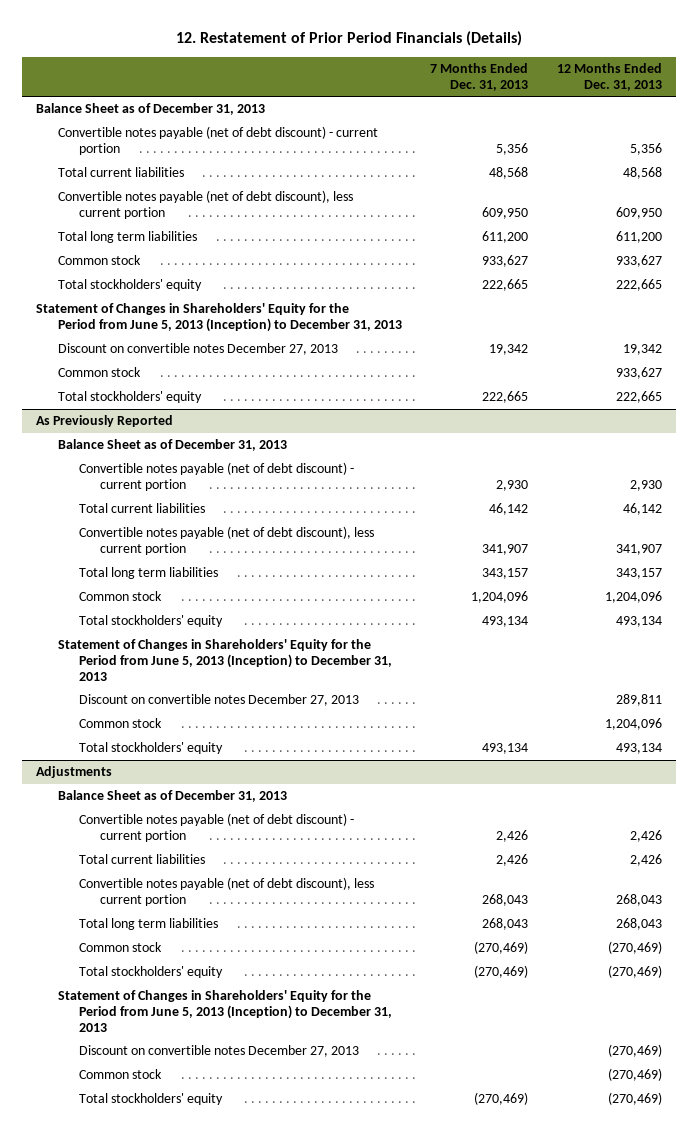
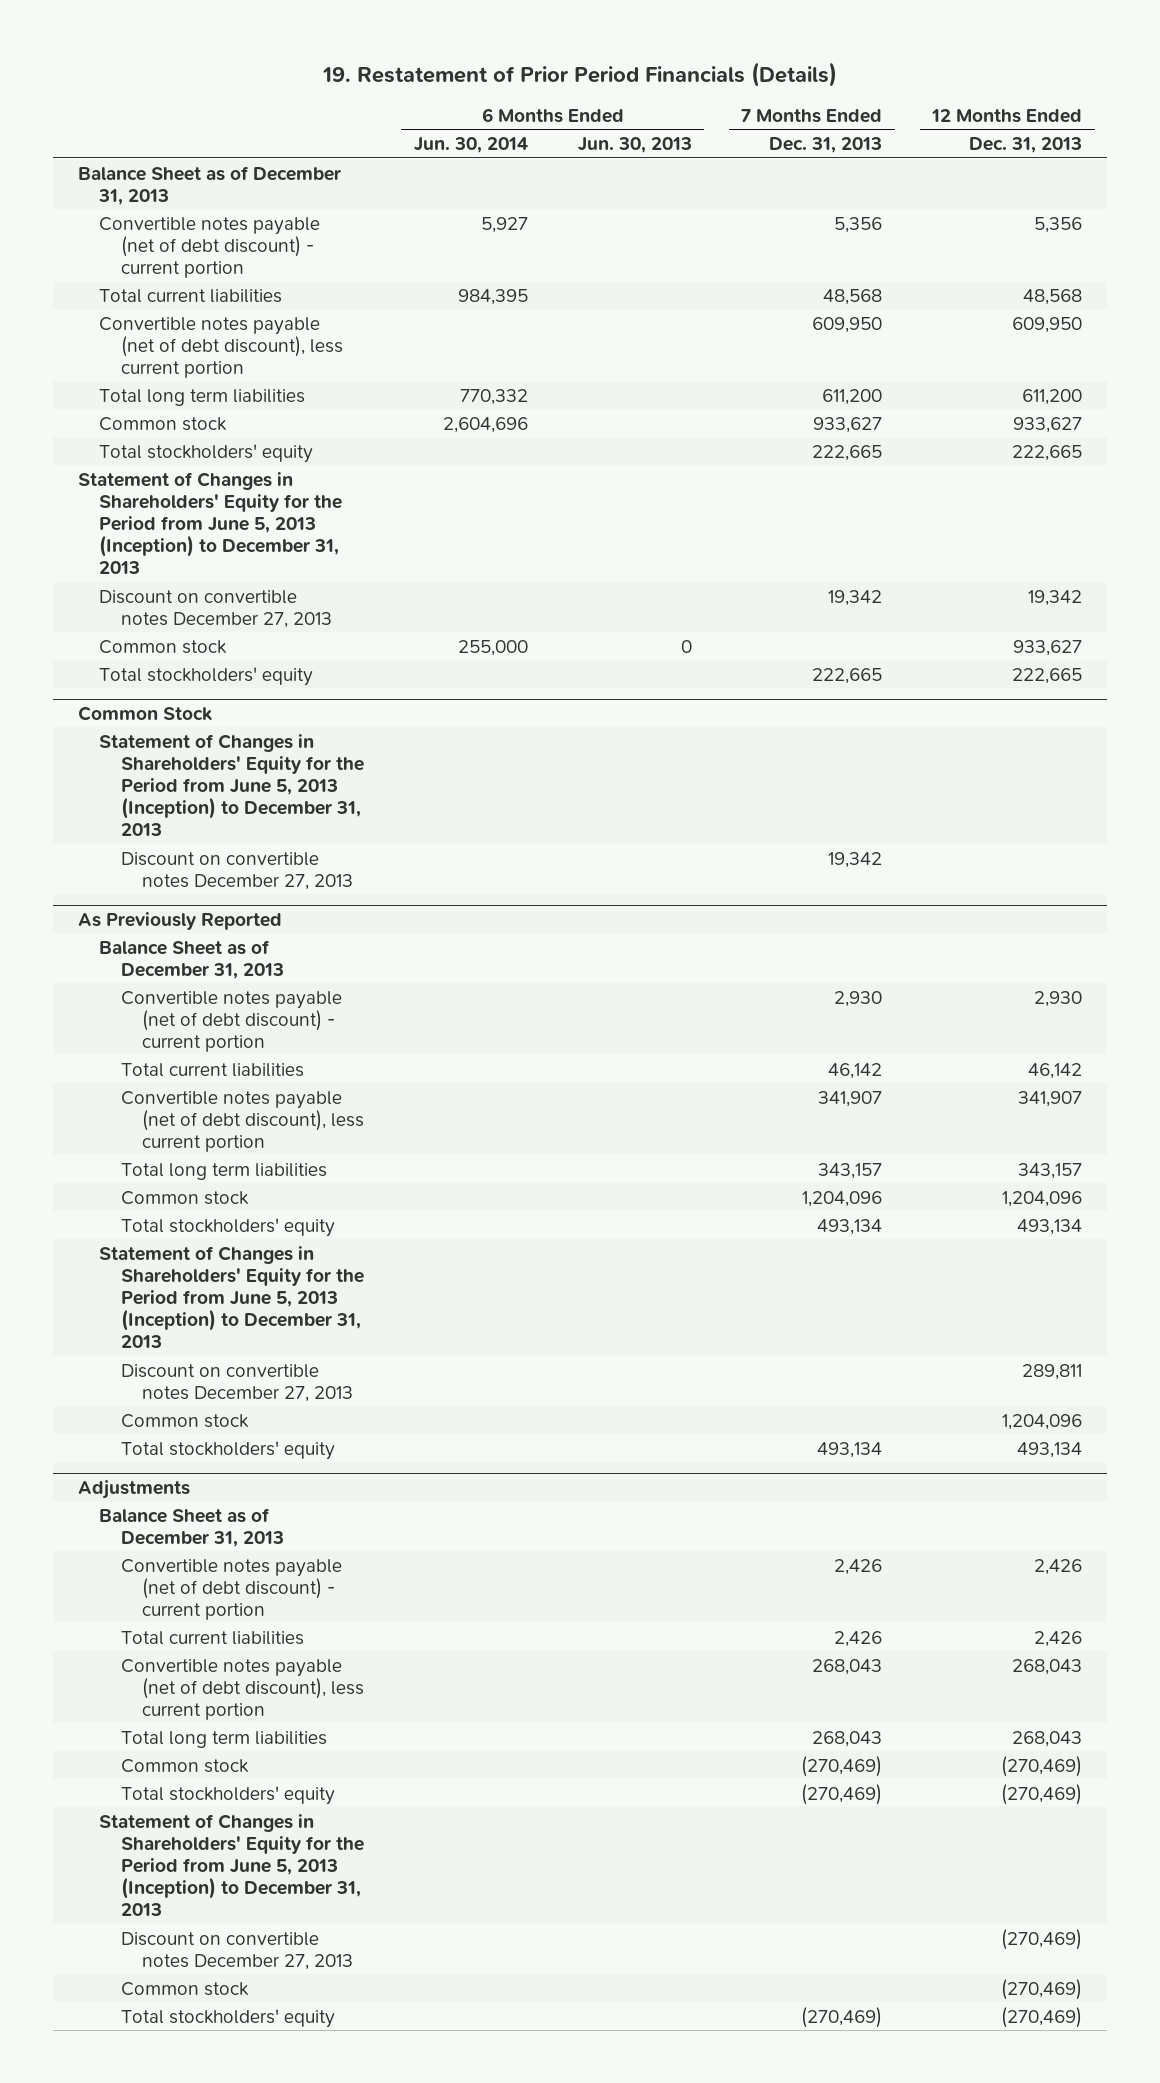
- 12. Restatement of Prior Period Financials (Details)
+ 19. Restatement of Prior Period Financials (Details)
- | 7 Months Ended Dec. 31, 2013 | 12 Months Ended Dec. 31, 2013
+ | 6 Months Ended Jun. 30, 2014 | 6 Months Ended Jun. 30, 2013 | 7 Months Ended Dec. 31, 2013 | 12 Months Ended Dec. 31, 2013
+ Common Stock
+ Statement of Changes in Shareholders' Equity for the Period from June 5, 2013 (Inception) to December 31, 2013
+ Discount on convertible notes December 27, 2013 | | | 19,342 |

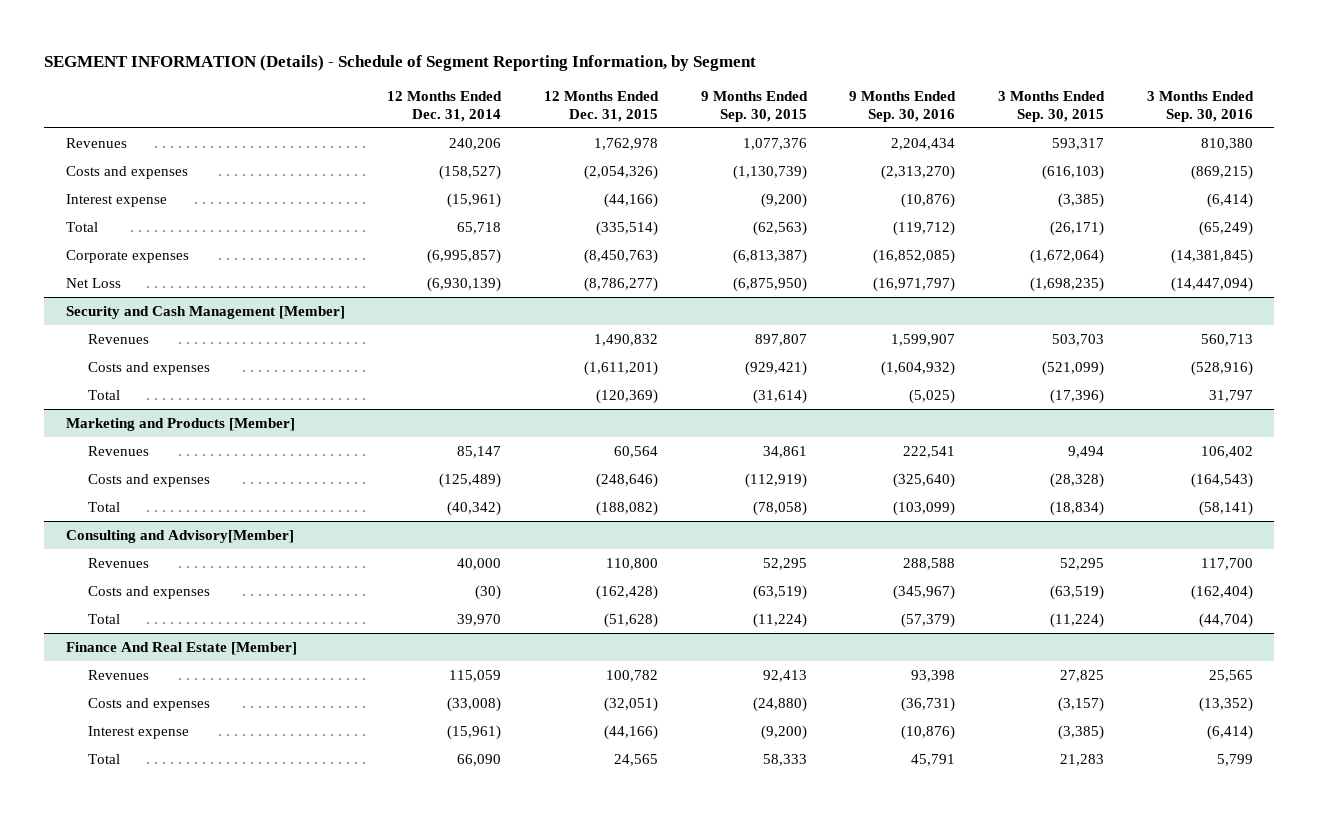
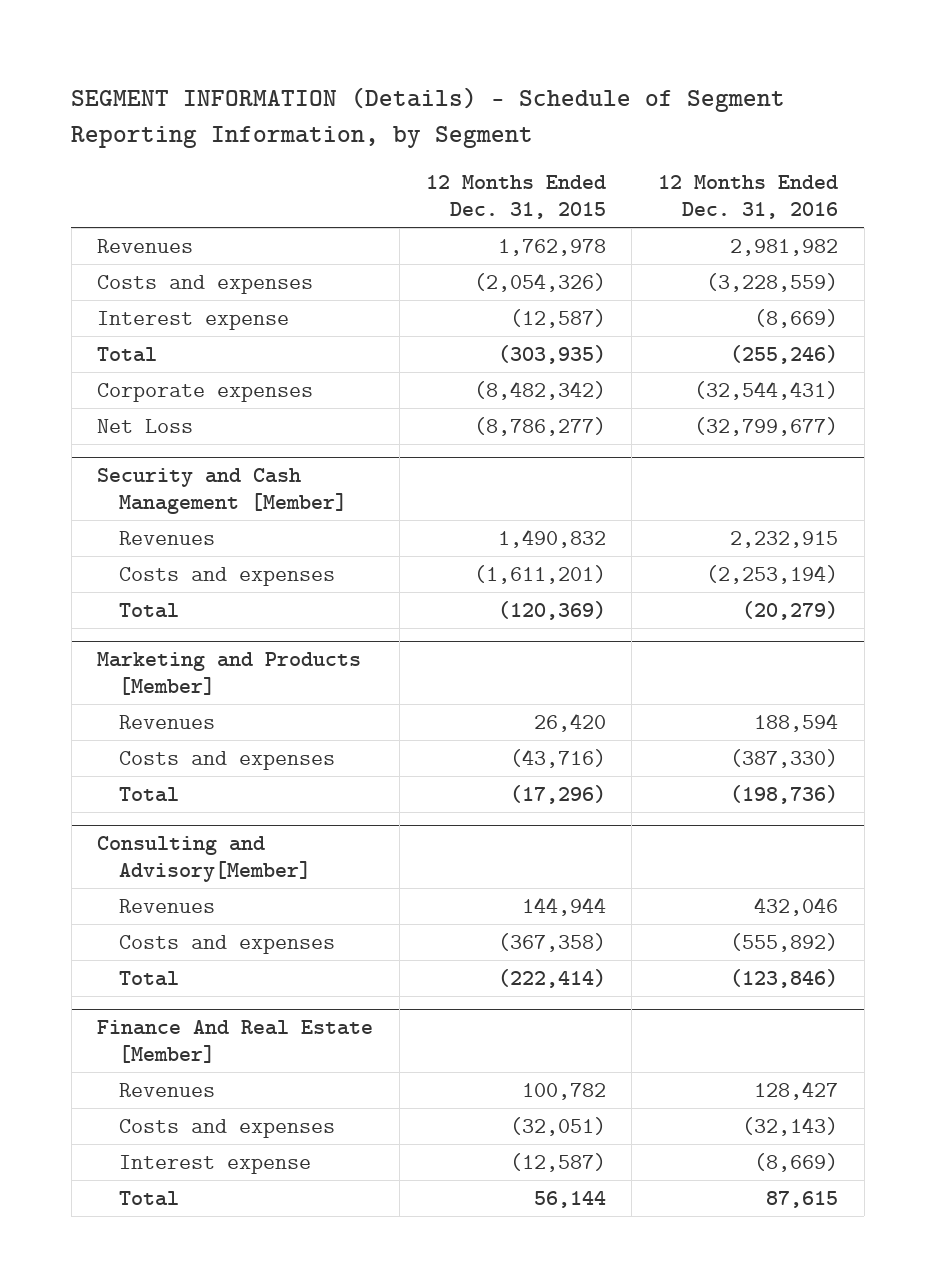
- | 12 Months Ended Dec. 31, 2014 | 12 Months Ended Dec. 31, 2015 | 9 Months Ended Sep. 30, 2015 | 9 Months Ended Sep. 30, 2016 | 3 Months Ended Sep. 30, 2015 | 3 Months Ended Sep. 30, 2016
+ | 12 Months Ended Dec. 31, 2015 | 12 Months Ended Dec. 31, 2016
- Interest expense | (15,961) | (44,166) | (9,200) | (10,876) | (3,385) | (6,414)
- Total | 65,718 | (335,514) | (62,563) | (119,712) | (26,171) | (65,249)
- Corporate expenses | (6,995,857) | (8,450,763) | (6,813,387) | (16,852,085) | (1,672,064) | (14,381,845)
+ Interest expense | (12,587) | (8,669)
+ Total | (303,935) | (255,246)
+ Corporate expenses | (8,482,342) | (32,544,431)
@ Marketing and Products [Member]
- Revenues | 85,147 | 60,564 | 34,861 | 222,541 | 9,494 | 106,402
- Costs and expenses | (125,489) | (248,646) | (112,919) | (325,640) | (28,328) | (164,543)
- Total | (40,342) | (188,082) | (78,058) | (103,099) | (18,834) | (58,141)
+ Revenues | 26,420 | 188,594
+ Costs and expenses | (43,716) | (387,330)
+ Total | (17,296) | (198,736)
@ Consulting and Advisory[Member]
- Revenues | 40,000 | 110,800 | 52,295 | 288,588 | 52,295 | 117,700
- Costs and expenses | (30) | (162,428) | (63,519) | (345,967) | (63,519) | (162,404)
- Total | 39,970 | (51,628) | (11,224) | (57,379) | (11,224) | (44,704)
+ Revenues | 144,944 | 432,046
+ Costs and expenses | (367,358) | (555,892)
+ Total | (222,414) | (123,846)
@ Finance And Real Estate [Member]
- Interest expense | (15,961) | (44,166) | (9,200) | (10,876) | (3,385) | (6,414)
- Total | 66,090 | 24,565 | 58,333 | 45,791 | 21,283 | 5,799
+ Interest expense | (12,587) | (8,669)
+ Total | 56,144 | 87,615

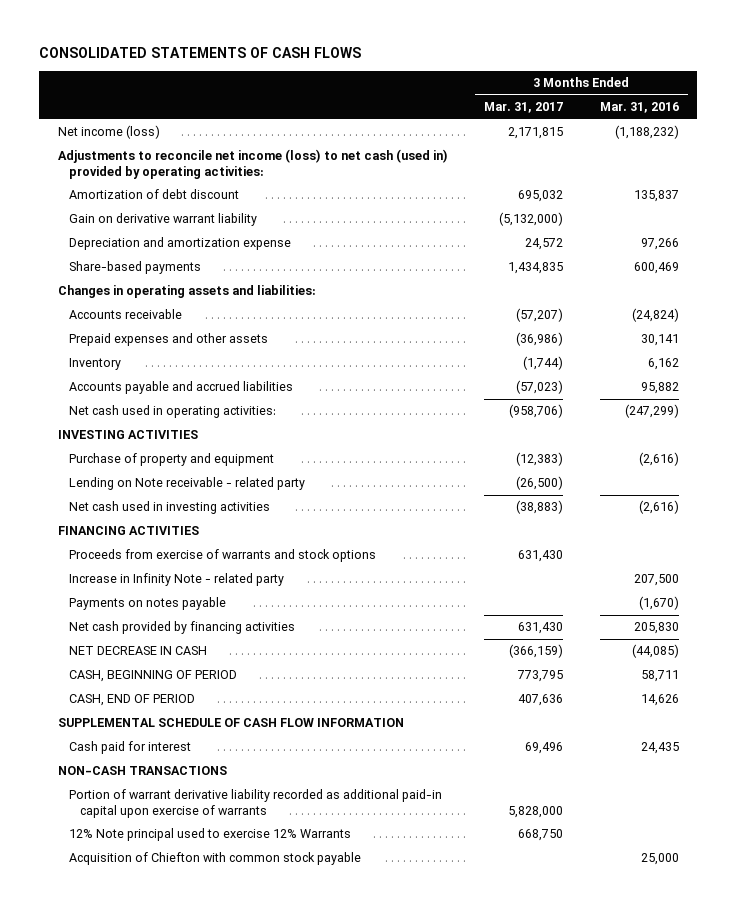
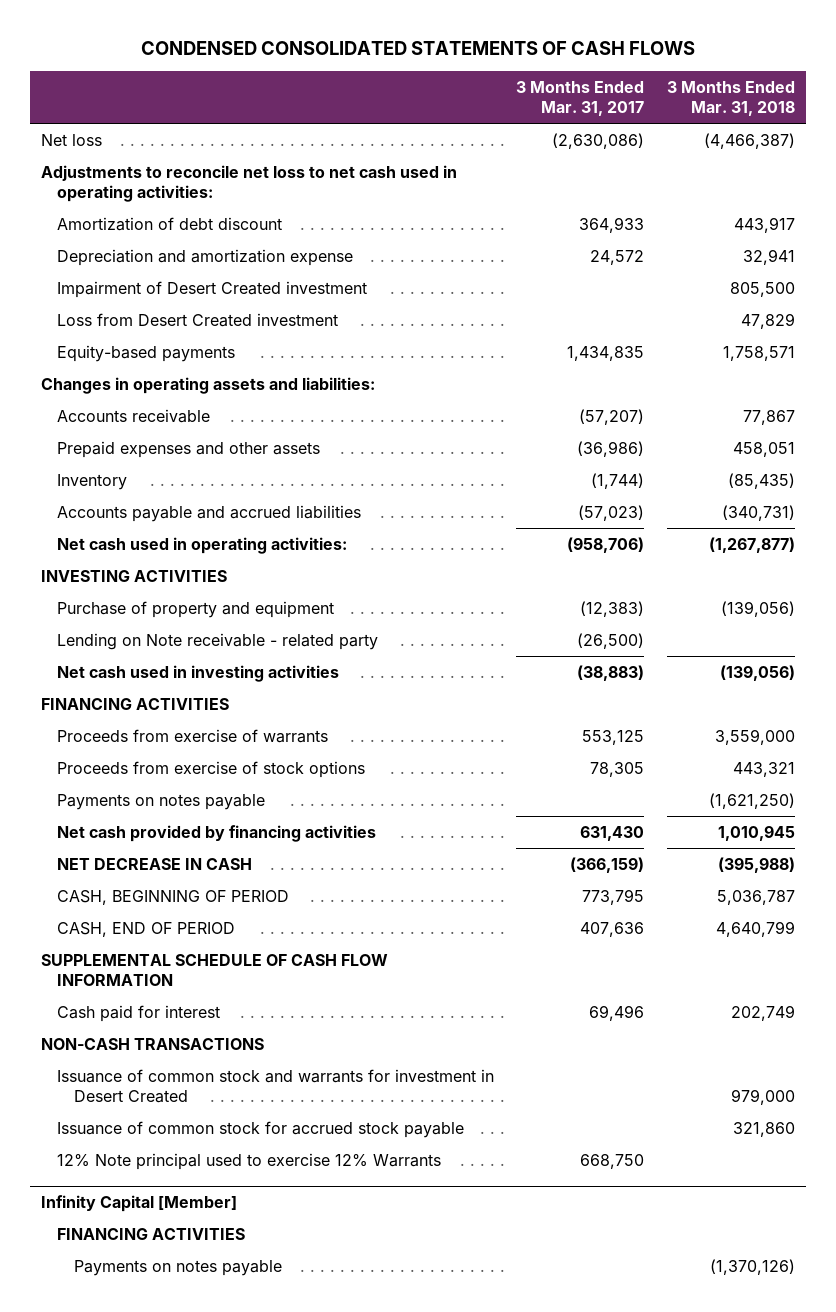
- CONSOLIDATED STATEMENTS OF CASH FLOWS
+ CONDENSED CONSOLIDATED STATEMENTS OF CASH FLOWS
- | 3 Months Ended Mar. 31, 2017 | 3 Months Ended Mar. 31, 2016
+ | 3 Months Ended Mar. 31, 2017 | 3 Months Ended Mar. 31, 2018
- Net income (loss) | 2,171,815 | (1,188,232)
- Adjustments to reconcile net income (loss) to net cash (used in) provided by operating activities:
- Amortization of debt discount | 695,032 | 135,837
- Gain on derivative warrant liability | (5,132,000) |
+ Net loss | (2,630,086) | (4,466,387)
+ Adjustments to reconcile net loss to net cash used in operating activities:
+ Amortization of debt discount | 364,933 | 443,917
- Share-based payments | 1,434,835 | 600,469
+ Impairment of Desert Created investment | | 805,500
+ Loss from Desert Created investment | | 47,829
+ Equity-based payments | 1,434,835 | 1,758,571
- Proceeds from exercise of warrants and stock options | 631,430 |
- Increase in Infinity Note - related party | | 207,500
+ Proceeds from exercise of warrants | 553,125 | 3,559,000
+ Proceeds from exercise of stock options | 78,305 | 443,321
- Portion of warrant derivative liability recorded as additional paid-in capital upon exercise of warrants | 5,828,000 |
+ Issuance of common stock and warrants for investment in Desert Created | | 979,000
+ Issuance of common stock for accrued stock payable | | 321,860
- Acquisition of Chiefton with common stock payable | | 25,000
+ Infinity Capital [Member]
+ FINANCING ACTIVITIES
+ Payments on notes payable | | (1,370,126)

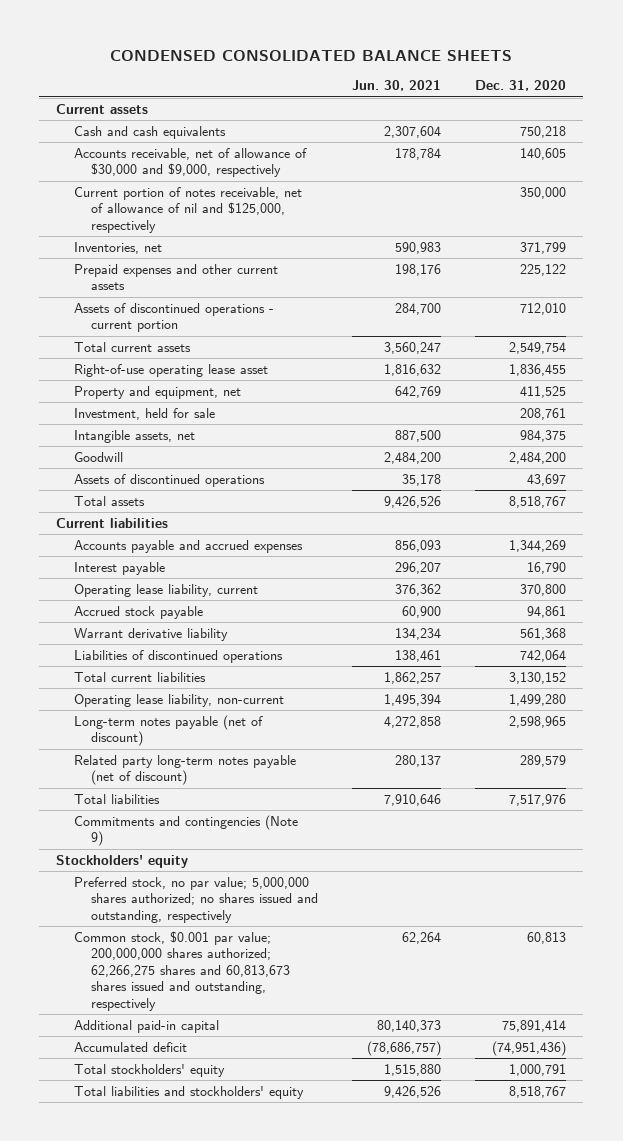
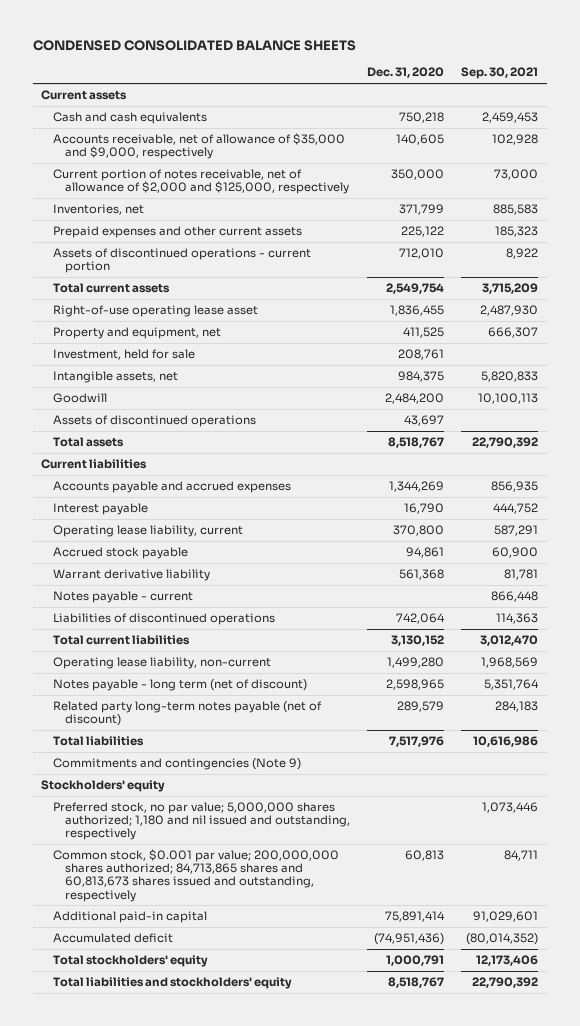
- | Jun. 30, 2021 | Dec. 31, 2020
+ | Dec. 31, 2020 | Sep. 30, 2021
- Accounts receivable, net of allowance of $30,000 and $9,000, respectively | 178,784 | 140,605
- Current portion of notes receivable, net of allowance of nil and $125,000, respectively | | 350,000
+ Accounts receivable, net of allowance of $35,000 and $9,000, respectively | 140,605 | 102,928
+ Current portion of notes receivable, net of allowance of $2,000 and $125,000, respectively | 350,000 | 73,000
+ Notes payable - current | | 866,448
- Long-term notes payable (net of discount) | 4,272,858 | 2,598,965
+ Notes payable - long term (net of discount) | 2,598,965 | 5,351,764
- Preferred stock, no par value; 5,000,000 shares authorized; no shares issued and outstanding, respectively
- Common stock, $0.001 par value; 200,000,000 shares authorized; 62,266,275 shares and 60,813,673 shares issued and outstanding, respectively | 62,264 | 60,813
+ Preferred stock, no par value; 5,000,000 shares authorized; 1,180 and nil issued and outstanding, respectively | | 1,073,446
+ Common stock, $0.001 par value; 200,000,000 shares authorized; 84,713,865 shares and 60,813,673 shares issued and outstanding, respectively | 60,813 | 84,711

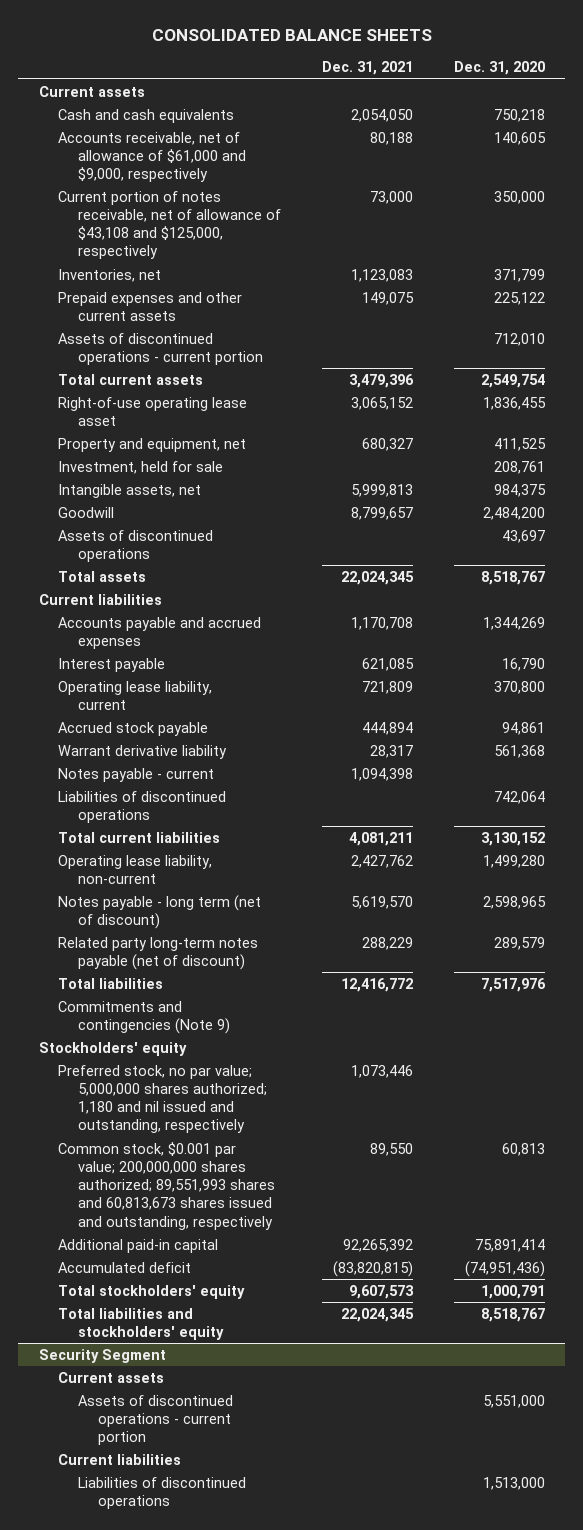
- CONDENSED CONSOLIDATED BALANCE SHEETS
+ CONSOLIDATED BALANCE SHEETS
- | Dec. 31, 2020 | Sep. 30, 2021
+ | Dec. 31, 2021 | Dec. 31, 2020
- Accounts receivable, net of allowance of $35,000 and $9,000, respectively | 140,605 | 102,928
- Current portion of notes receivable, net of allowance of $2,000 and $125,000, respectively | 350,000 | 73,000
+ Accounts receivable, net of allowance of $61,000 and $9,000, respectively | 80,188 | 140,605
+ Current portion of notes receivable, net of allowance of $43,108 and $125,000, respectively | 73,000 | 350,000
- Common stock, $0.001 par value; 200,000,000 shares authorized; 84,713,865 shares and 60,813,673 shares issued and outstanding, respectively | 60,813 | 84,711
+ Common stock, $0.001 par value; 200,000,000 shares authorized; 89,551,993 shares and 60,813,673 shares issued and outstanding, respectively | 89,550 | 60,813
+ Security Segment
+ Current assets
+ Assets of discontinued operations - current portion | | 5,551,000
+ Current liabilities
+ Liabilities of discontinued operations | | 1,513,000

